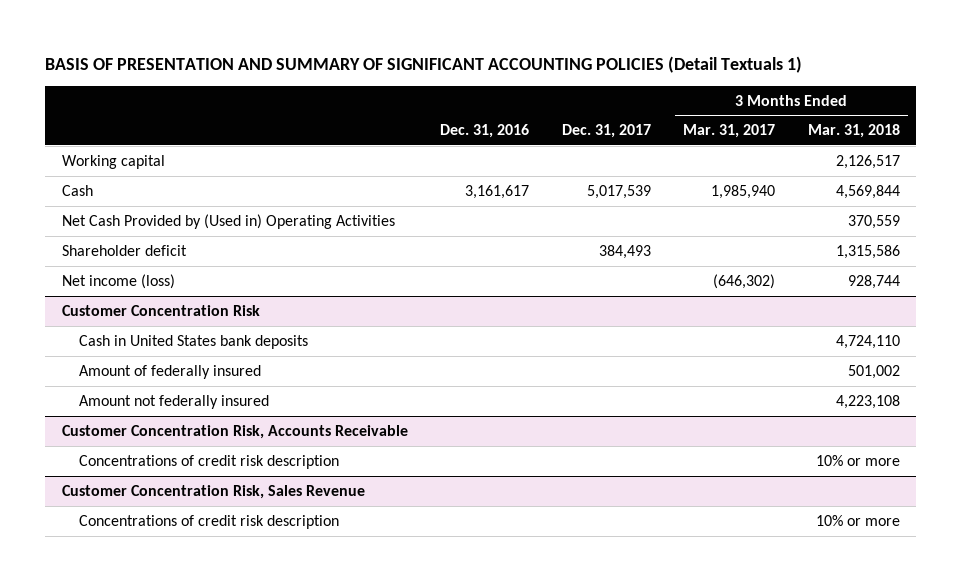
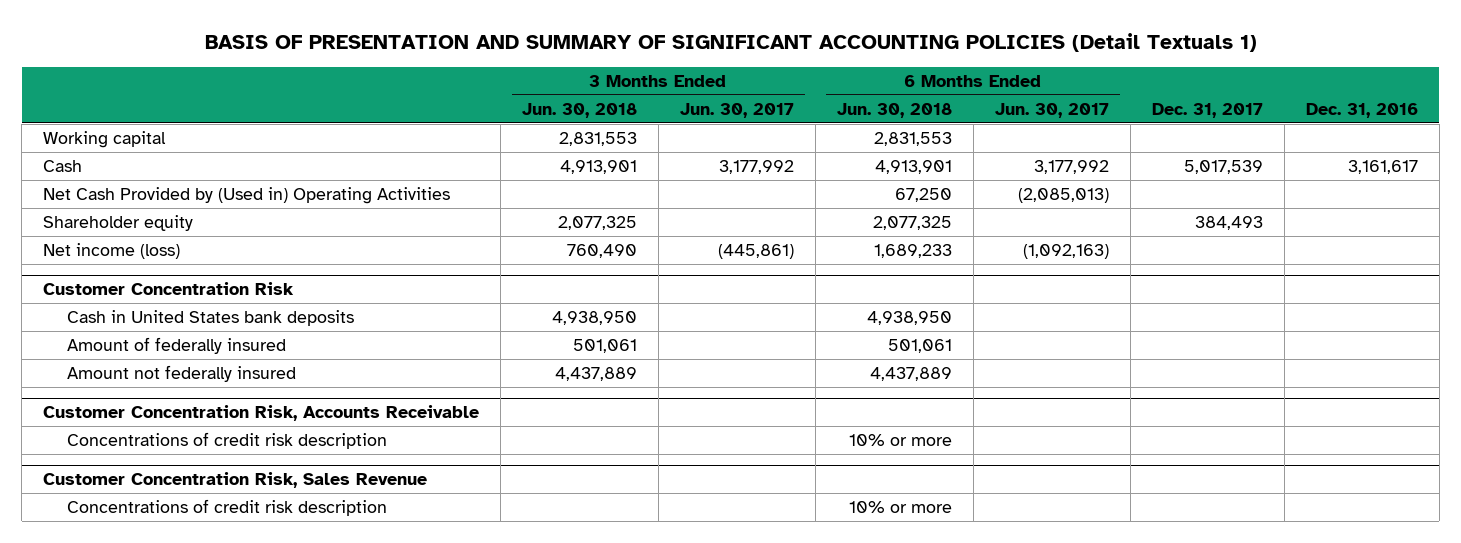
- | Dec. 31, 2016 | Dec. 31, 2017 | 3 Months Ended Mar. 31, 2017 | 3 Months Ended Mar. 31, 2018
+ | 3 Months Ended Jun. 30, 2018 | 3 Months Ended Jun. 30, 2017 | 6 Months Ended Jun. 30, 2018 | 6 Months Ended Jun. 30, 2017 | Dec. 31, 2017 | Dec. 31, 2016
- Shareholder deficit | | 384,493 | | 1,315,586
+ Shareholder equity | 2,077,325 | | 2,077,325 | | 384,493 |

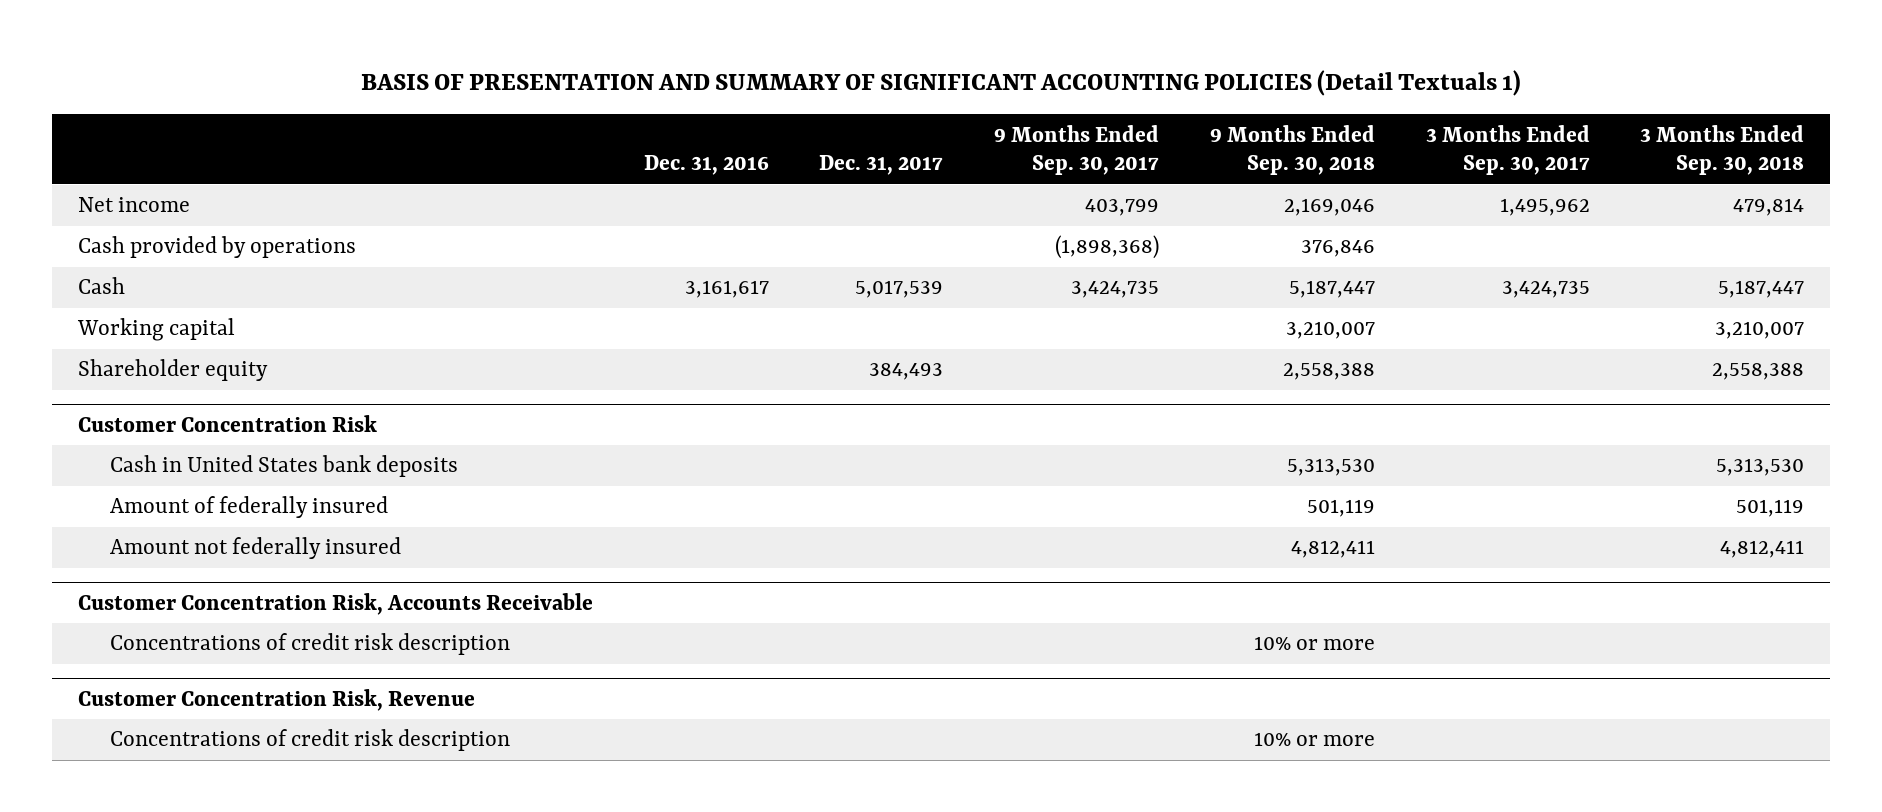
- | 3 Months Ended Jun. 30, 2018 | 3 Months Ended Jun. 30, 2017 | 6 Months Ended Jun. 30, 2018 | 6 Months Ended Jun. 30, 2017 | Dec. 31, 2017 | Dec. 31, 2016
+ | Dec. 31, 2016 | Dec. 31, 2017 | 9 Months Ended Sep. 30, 2017 | 9 Months Ended Sep. 30, 2018 | 3 Months Ended Sep. 30, 2017 | 3 Months Ended Sep. 30, 2018
+ Net income | | | 403,799 | 2,169,046 | 1,495,962 | 479,814
+ Cash provided by operations | | | (1,898,368) | 376,846 | |
- Net Cash Provided by (Used in) Operating Activities | | | 67,250 | (2,085,013) | |
moved down: Working capital | | | | 3,210,007 | | 3,210,007
- Net income (loss) | 760,490 | (445,861) | 1,689,233 | (1,092,163) | |
- Customer Concentration Risk, Sales Revenue
+ Customer Concentration Risk, Revenue

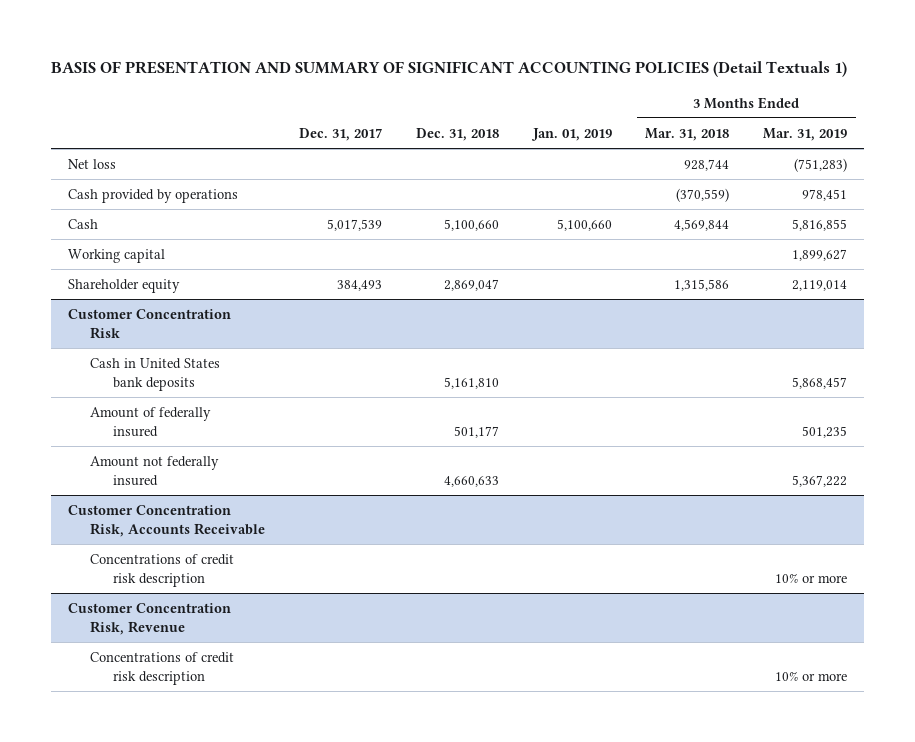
- | Dec. 31, 2016 | Dec. 31, 2017 | 9 Months Ended Sep. 30, 2017 | 9 Months Ended Sep. 30, 2018 | 3 Months Ended Sep. 30, 2017 | 3 Months Ended Sep. 30, 2018
+ | Dec. 31, 2017 | Dec. 31, 2018 | Jan. 01, 2019 | 3 Months Ended Mar. 31, 2018 | 3 Months Ended Mar. 31, 2019
- Net income | | | 403,799 | 2,169,046 | 1,495,962 | 479,814
+ Net loss | | | | 928,744 | (751,283)

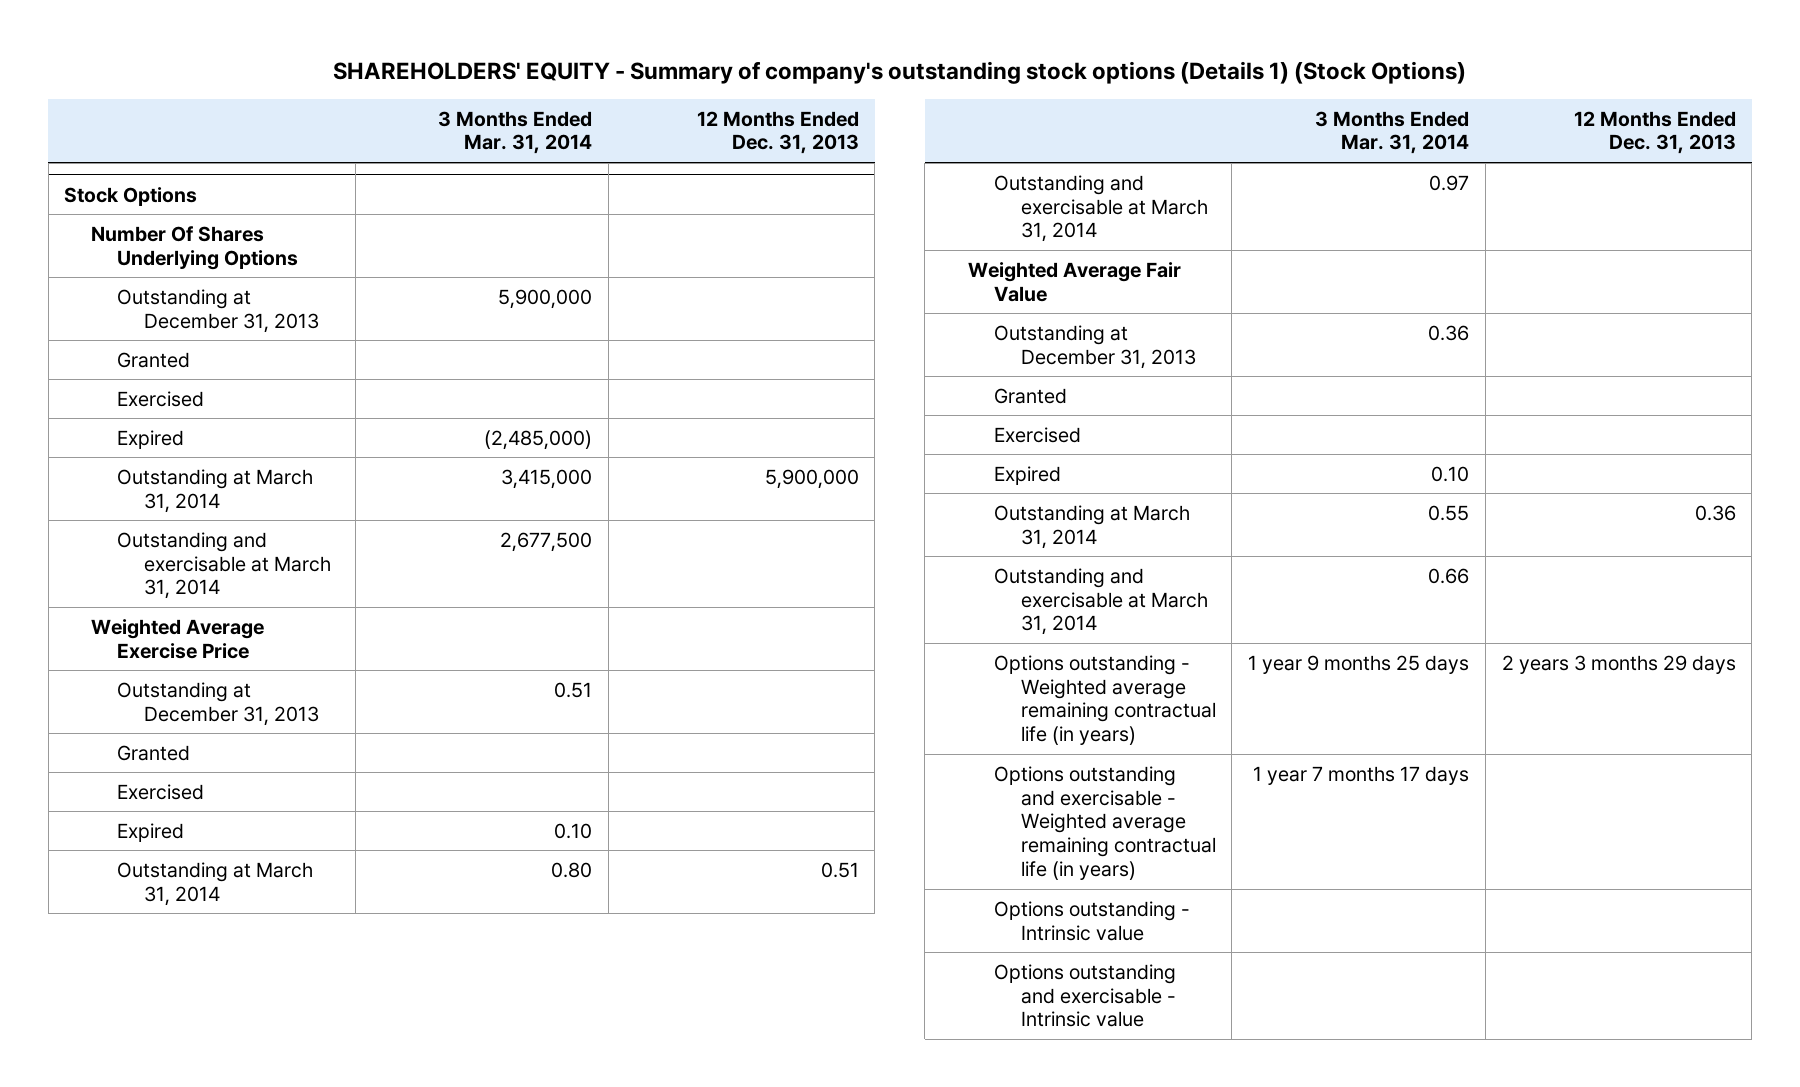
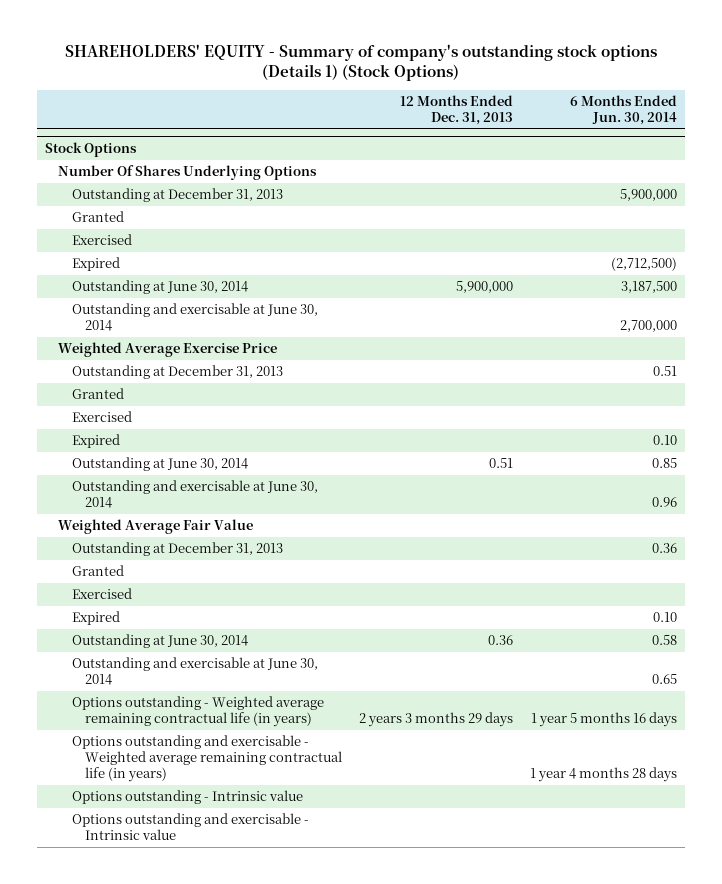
- | 3 Months Ended Mar. 31, 2014 | 12 Months Ended Dec. 31, 2013
+ | 12 Months Ended Dec. 31, 2013 | 6 Months Ended Jun. 30, 2014
@ Stock Options
- Outstanding at March 31, 2014 | 3,415,000 | 5,900,000
- Outstanding and exercisable at March 31, 2014 | 2,677,500 |
+ Outstanding at June 30, 2014 | 5,900,000 | 3,187,500
+ Outstanding and exercisable at June 30, 2014 | | 2,700,000
- Outstanding at March 31, 2014 | 0.80 | 0.51
- Outstanding and exercisable at March 31, 2014 | 0.97 |
+ Outstanding at June 30, 2014 | 0.51 | 0.85
+ Outstanding and exercisable at June 30, 2014 | | 0.96
- Outstanding at March 31, 2014 | 0.55 | 0.36
- Outstanding and exercisable at March 31, 2014 | 0.66 |
+ Outstanding at June 30, 2014 | 0.36 | 0.58
+ Outstanding and exercisable at June 30, 2014 | | 0.65

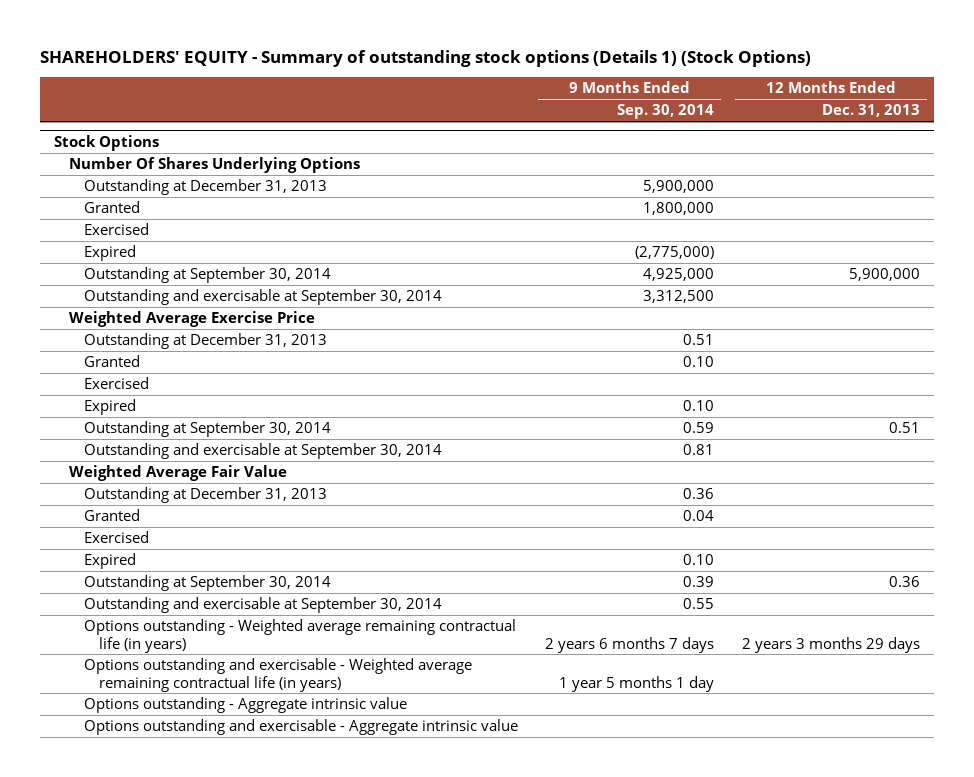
- SHAREHOLDERS' EQUITY - Summary of company's outstanding stock options (Details 1) (Stock Options)
+ SHAREHOLDERS' EQUITY - Summary of outstanding stock options (Details 1) (Stock Options)
- | 12 Months Ended Dec. 31, 2013 | 6 Months Ended Jun. 30, 2014
+ | 9 Months Ended Sep. 30, 2014 | 12 Months Ended Dec. 31, 2013
@ Stock Options
- Outstanding at June 30, 2014 | 5,900,000 | 3,187,500
- Outstanding and exercisable at June 30, 2014 | | 2,700,000
+ Outstanding at September 30, 2014 | 4,925,000 | 5,900,000
+ Outstanding and exercisable at September 30, 2014 | 3,312,500 |
- Outstanding at June 30, 2014 | 0.51 | 0.85
- Outstanding and exercisable at June 30, 2014 | | 0.96
+ Outstanding at September 30, 2014 | 0.59 | 0.51
+ Outstanding and exercisable at September 30, 2014 | 0.81 |
- Outstanding at June 30, 2014 | 0.36 | 0.58
- Outstanding and exercisable at June 30, 2014 | | 0.65
+ Outstanding at September 30, 2014 | 0.39 | 0.36
+ Outstanding and exercisable at September 30, 2014 | 0.55 |
- Options outstanding - Intrinsic value
- Options outstanding and exercisable - Intrinsic value
+ Options outstanding - Aggregate intrinsic value
+ Options outstanding and exercisable - Aggregate intrinsic value

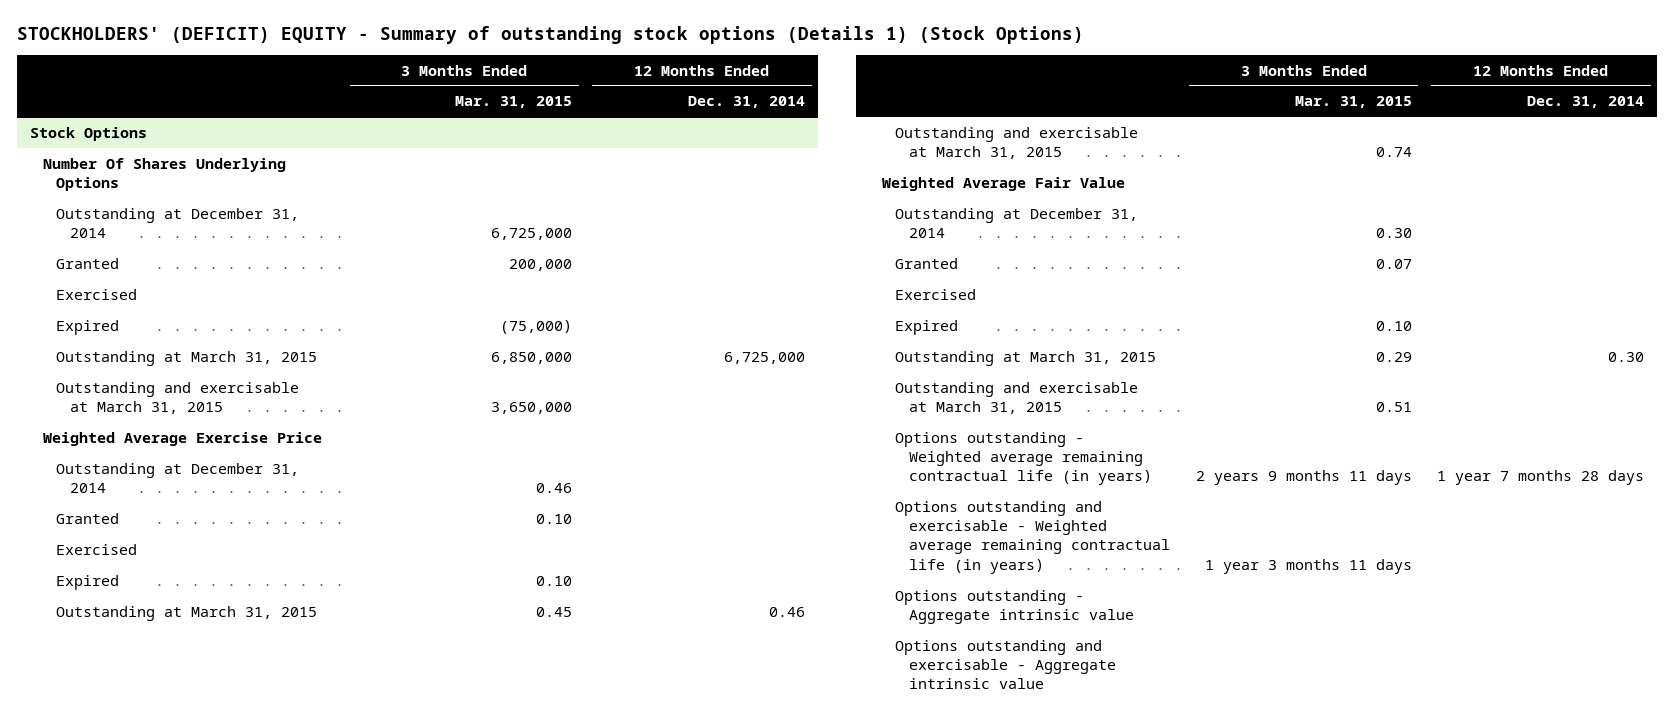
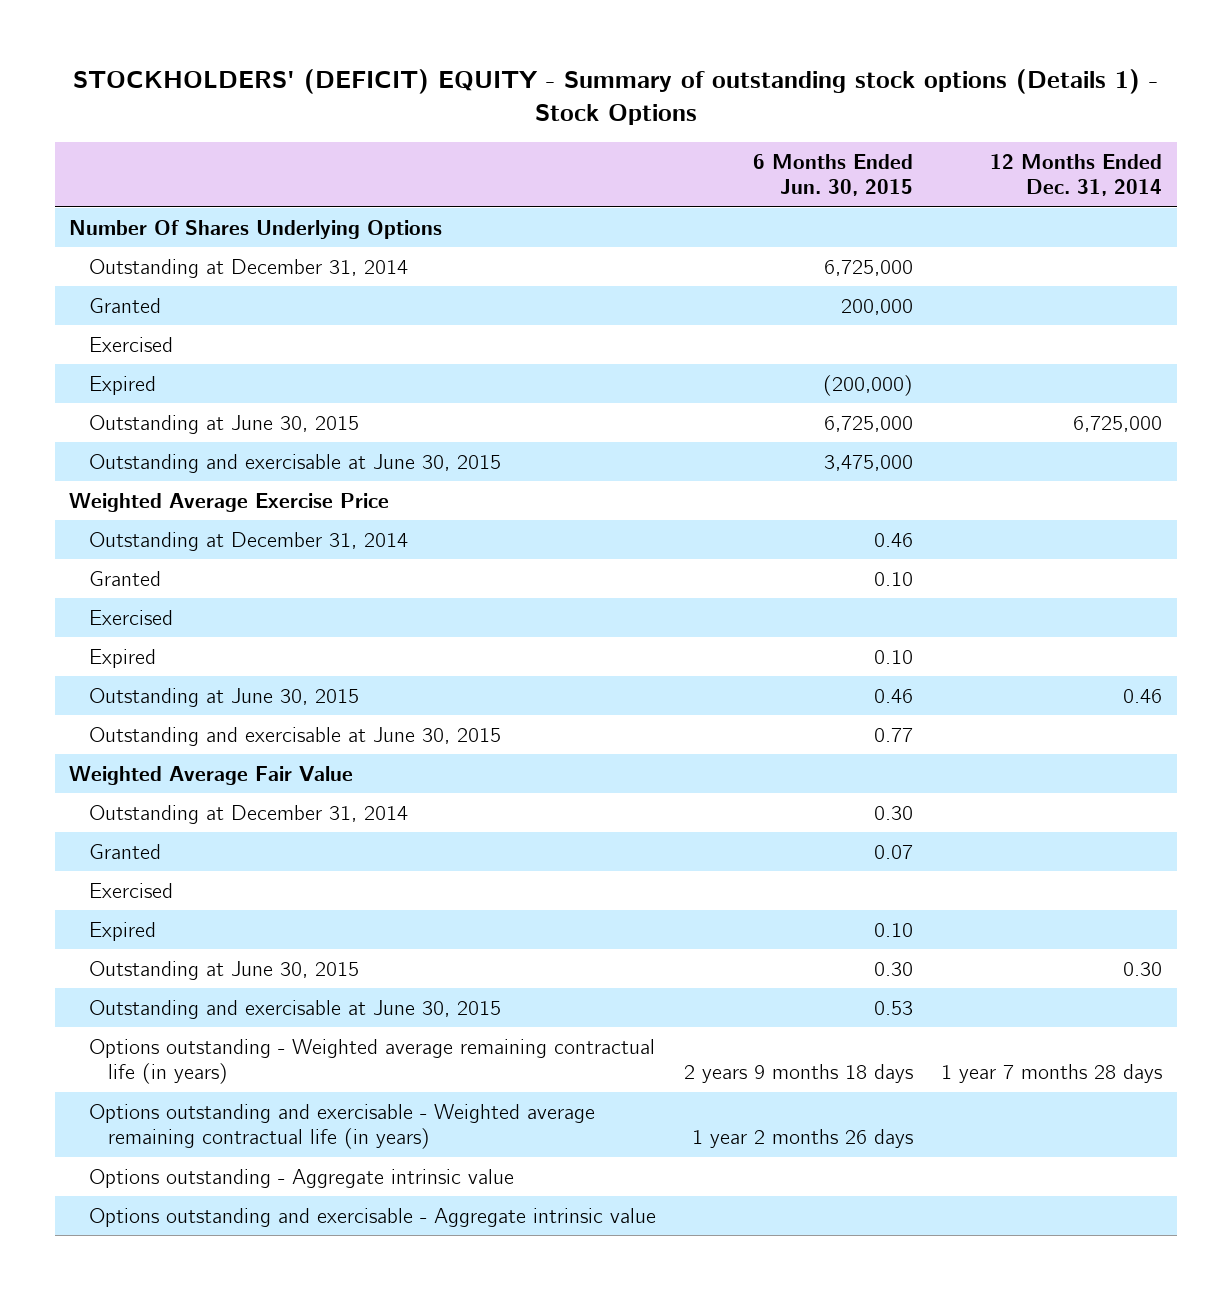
- STOCKHOLDERS' (DEFICIT) EQUITY - Summary of outstanding stock options (Details 1) (Stock Options)
+ STOCKHOLDERS' (DEFICIT) EQUITY - Summary of outstanding stock options (Details 1) - Stock Options
- | 3 Months Ended Mar. 31, 2015 | 12 Months Ended Dec. 31, 2014
+ | 6 Months Ended Jun. 30, 2015 | 12 Months Ended Dec. 31, 2014
- Stock Options
- Outstanding at March 31, 2015 | 6,850,000 | 6,725,000
- Outstanding and exercisable at March 31, 2015 | 3,650,000 |
+ Outstanding at June 30, 2015 | 6,725,000 | 6,725,000
+ Outstanding and exercisable at June 30, 2015 | 3,475,000 |
- Outstanding at March 31, 2015 | 0.45 | 0.46
- Outstanding and exercisable at March 31, 2015 | 0.74 |
+ Outstanding at June 30, 2015 | 0.46 | 0.46
+ Outstanding and exercisable at June 30, 2015 | 0.77 |
- Outstanding at March 31, 2015 | 0.29 | 0.30
- Outstanding and exercisable at March 31, 2015 | 0.51 |
+ Outstanding at June 30, 2015 | 0.30 | 0.30
+ Outstanding and exercisable at June 30, 2015 | 0.53 |

